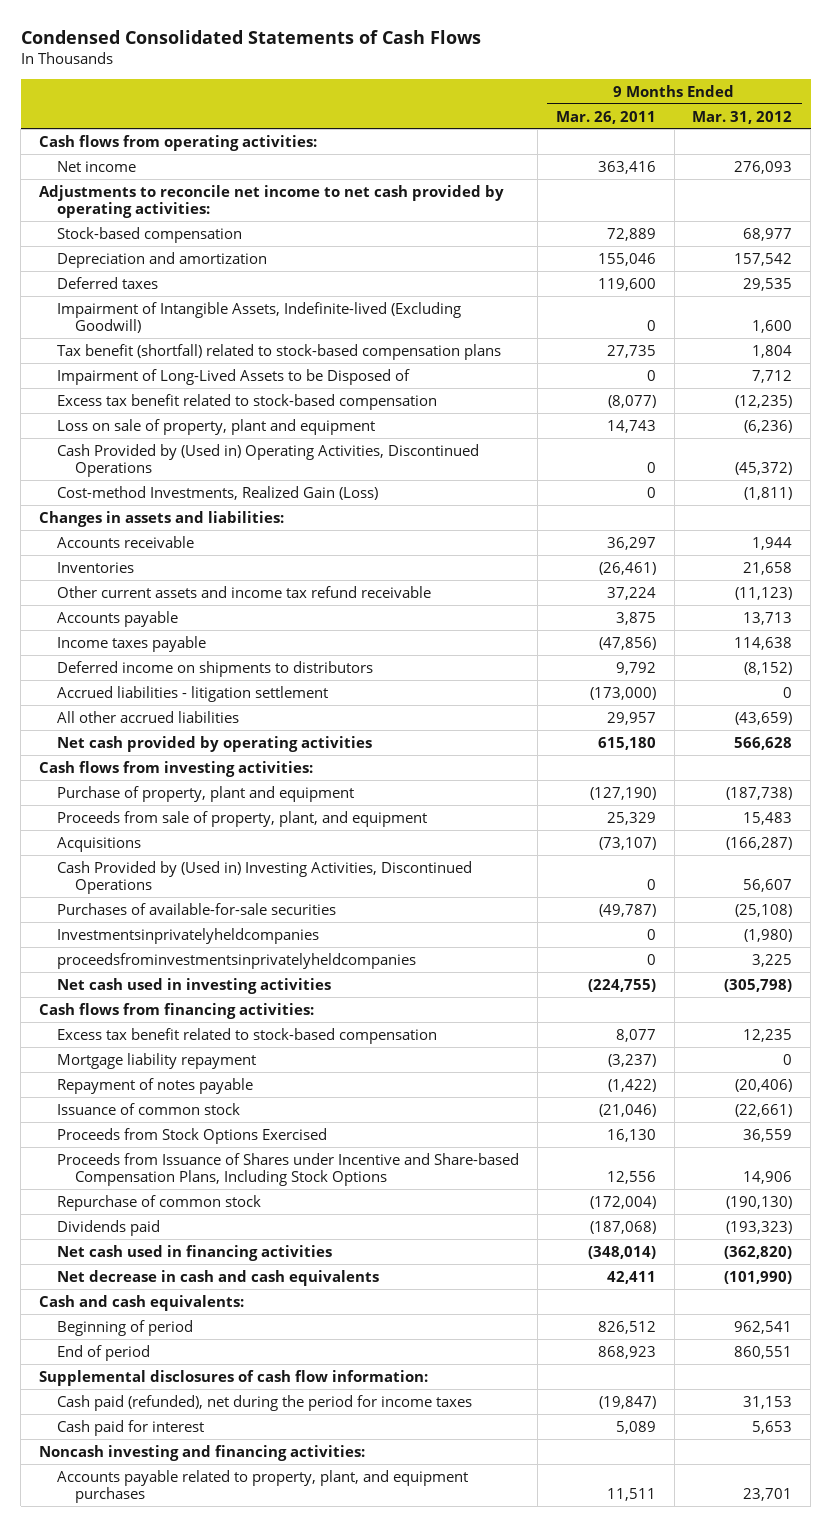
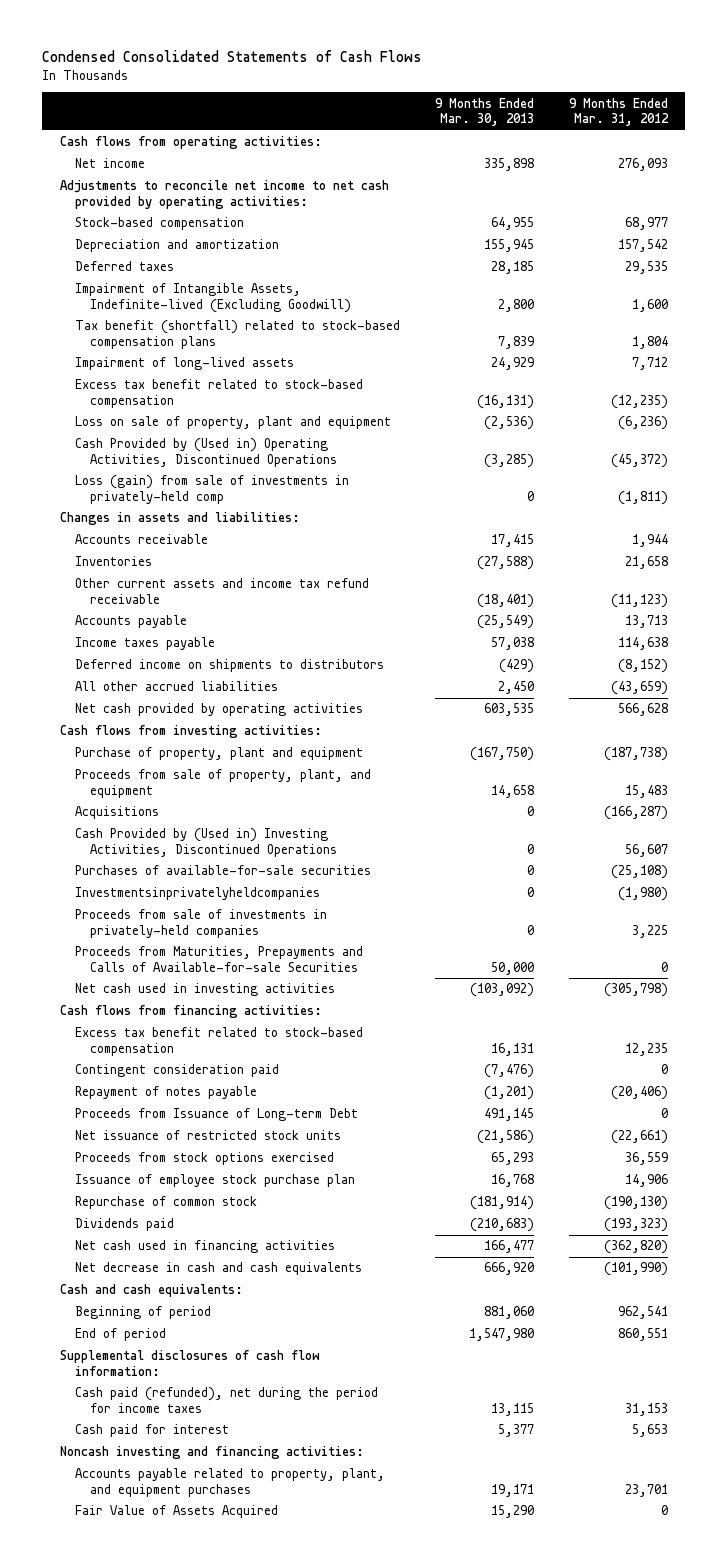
- | 9 Months Ended Mar. 26, 2011 | 9 Months Ended Mar. 31, 2012
+ | 9 Months Ended Mar. 30, 2013 | 9 Months Ended Mar. 31, 2012
- Impairment of Long-Lived Assets to be Disposed of | 0 | 7,712
+ Impairment of long-lived assets | 24,929 | 7,712
- Cost-method Investments, Realized Gain (Loss) | 0 | (1,811)
+ Loss (gain) from sale of investments in privately-held comp | 0 | (1,811)
- Accrued liabilities - litigation settlement | (173,000) | 0
- proceedsfrominvestmentsinprivatelyheldcompanies | 0 | 3,225
+ Proceeds from sale of investments in privately-held companies | 0 | 3,225
+ Proceeds from Maturities, Prepayments and Calls of Available-for-sale Securities | 50,000 | 0
- Mortgage liability repayment | (3,237) | 0
+ Contingent consideration paid | (7,476) | 0
- Issuance of common stock | (21,046) | (22,661)
- Proceeds from Stock Options Exercised | 16,130 | 36,559
- Proceeds from Issuance of Shares under Incentive and Share-based Compensation Plans, Including Stock Options | 12,556 | 14,906
+ Proceeds from Issuance of Long-term Debt | 491,145 | 0
+ Net issuance of restricted stock units | (21,586) | (22,661)
+ Proceeds from stock options exercised | 65,293 | 36,559
+ Issuance of employee stock purchase plan | 16,768 | 14,906
+ Fair Value of Assets Acquired | 15,290 | 0

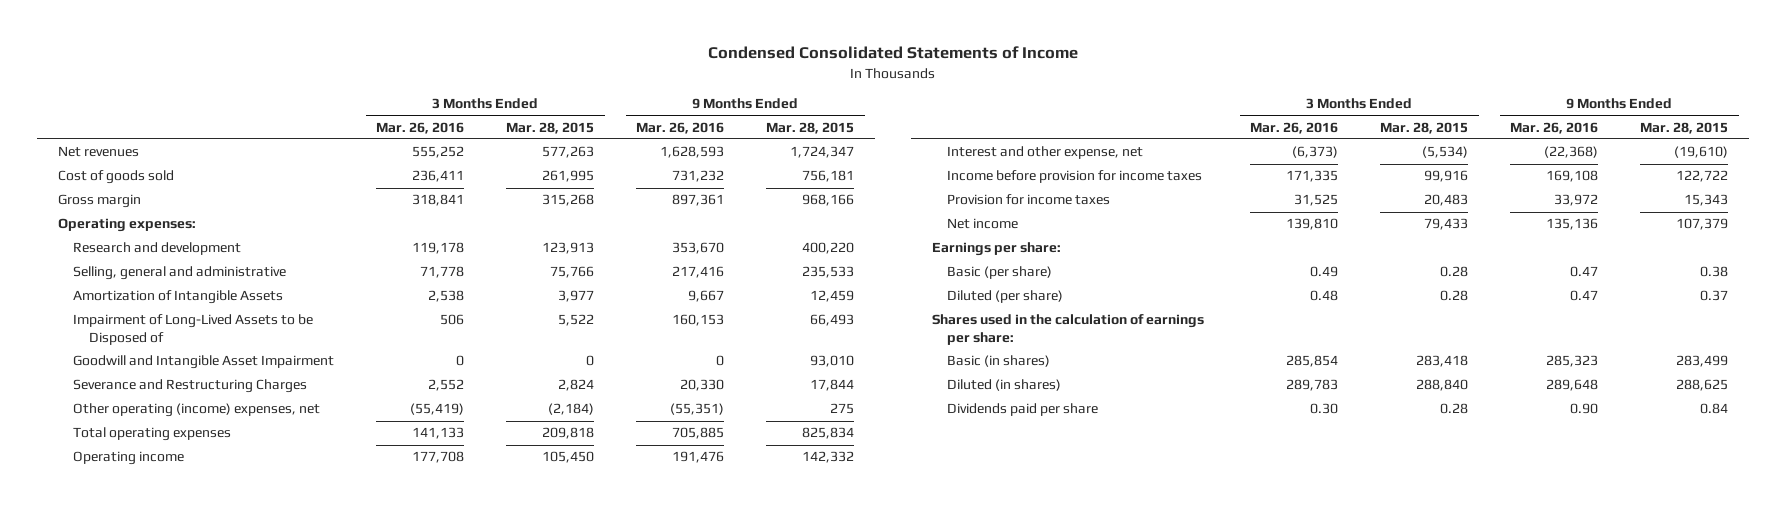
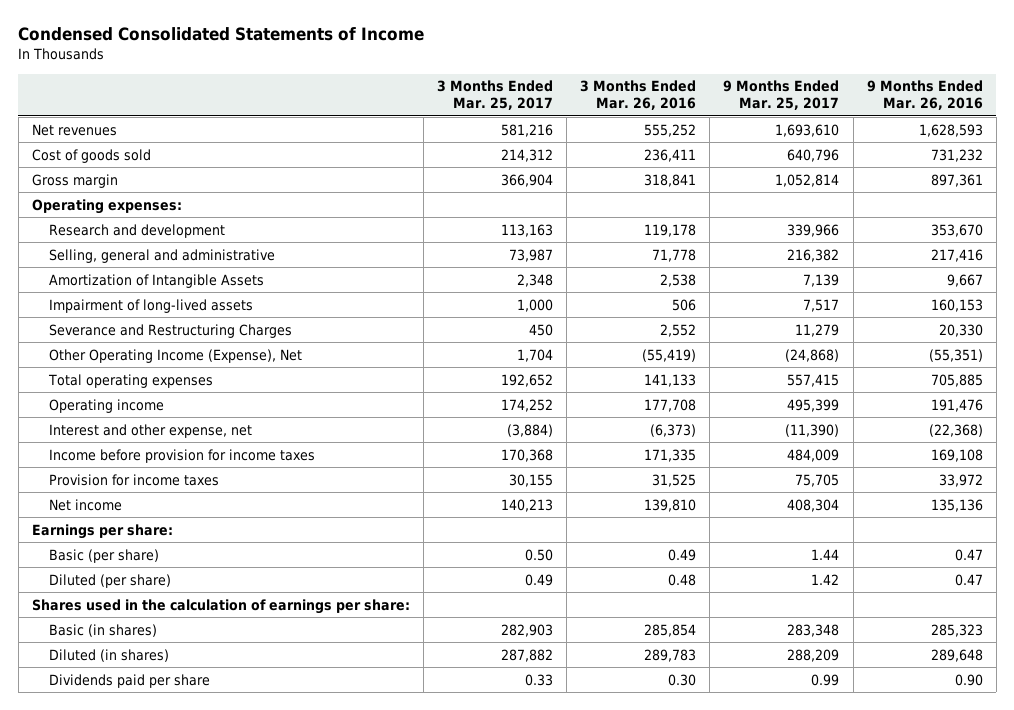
- | 3 Months Ended Mar. 26, 2016 | 3 Months Ended Mar. 28, 2015 | 9 Months Ended Mar. 26, 2016 | 9 Months Ended Mar. 28, 2015
+ | 3 Months Ended Mar. 25, 2017 | 3 Months Ended Mar. 26, 2016 | 9 Months Ended Mar. 25, 2017 | 9 Months Ended Mar. 26, 2016
- Impairment of Long-Lived Assets to be Disposed of | 506 | 5,522 | 160,153 | 66,493
- Goodwill and Intangible Asset Impairment | 0 | 0 | 0 | 93,010
+ Impairment of long-lived assets | 1,000 | 506 | 7,517 | 160,153
- Other operating (income) expenses, net | (55,419) | (2,184) | (55,351) | 275
+ Other Operating Income (Expense), Net | 1,704 | (55,419) | (24,868) | (55,351)

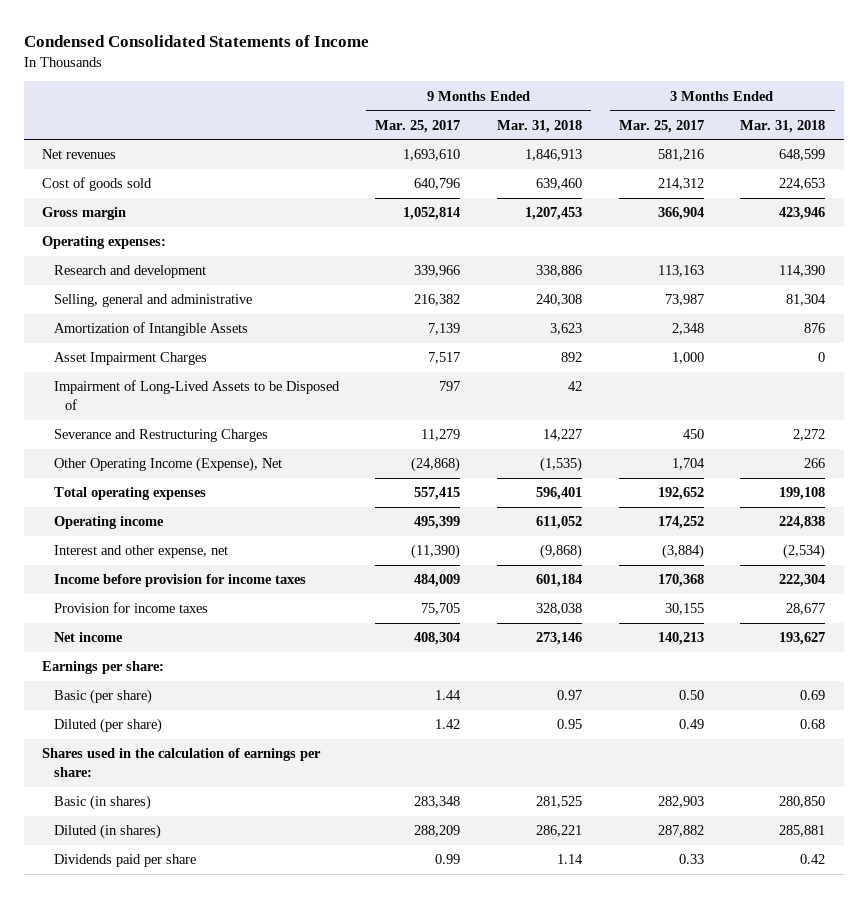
- | 3 Months Ended Mar. 25, 2017 | 3 Months Ended Mar. 26, 2016 | 9 Months Ended Mar. 25, 2017 | 9 Months Ended Mar. 26, 2016
+ | 9 Months Ended Mar. 25, 2017 | 9 Months Ended Mar. 31, 2018 | 3 Months Ended Mar. 25, 2017 | 3 Months Ended Mar. 31, 2018
- Impairment of long-lived assets | 1,000 | 506 | 7,517 | 160,153
+ Asset Impairment Charges | 7,517 | 892 | 1,000 | 0
+ Impairment of Long-Lived Assets to be Disposed of | 797 | 42 | |

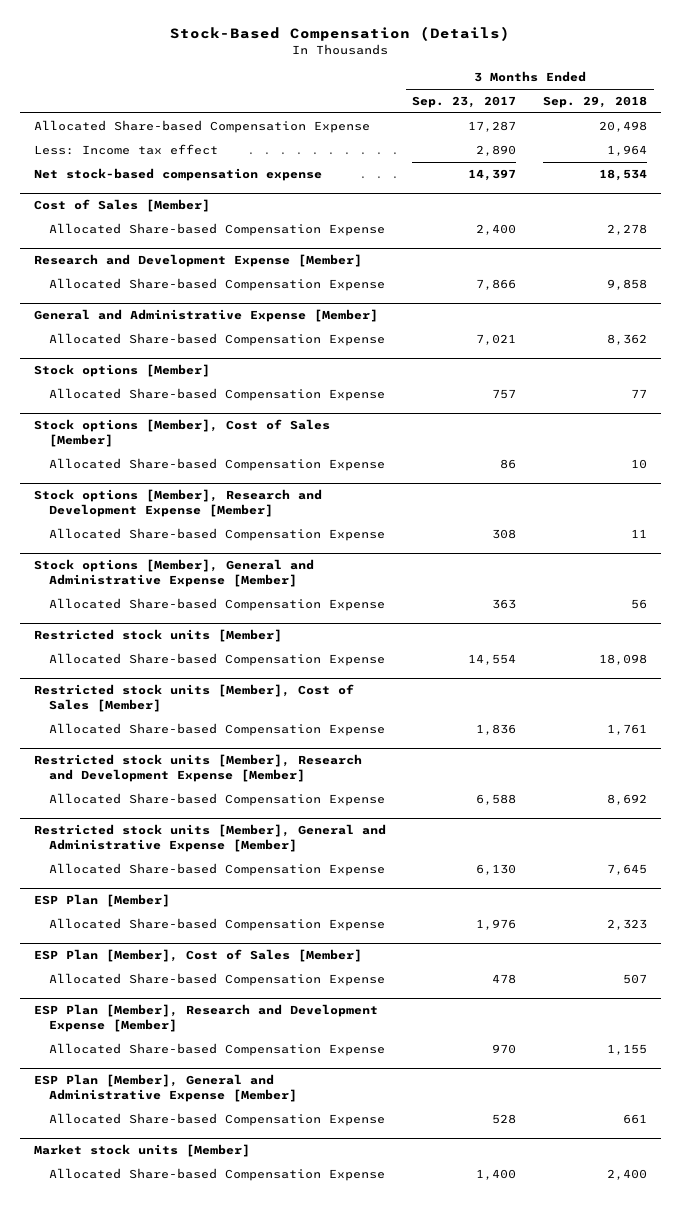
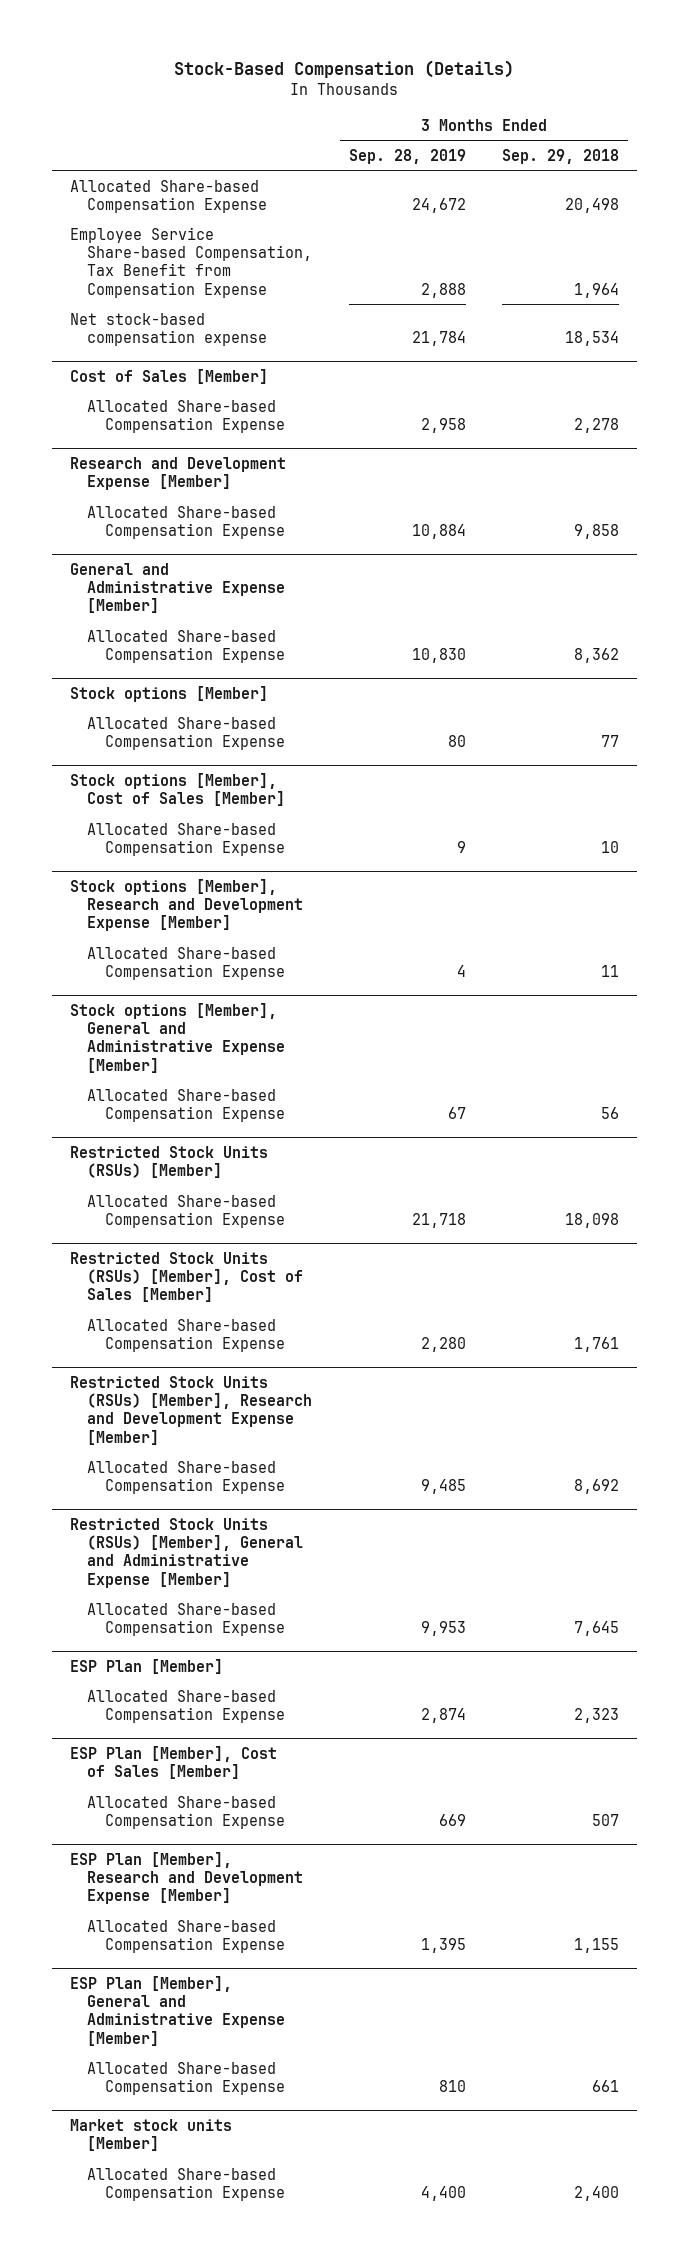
- | 3 Months Ended Sep. 23, 2017 | 3 Months Ended Sep. 29, 2018
+ | 3 Months Ended Sep. 28, 2019 | 3 Months Ended Sep. 29, 2018
- Less: Income tax effect | 2,890 | 1,964
+ Employee Service Share-based Compensation, Tax Benefit from Compensation Expense | 2,888 | 1,964
- Restricted stock units [Member]
+ Restricted Stock Units (RSUs) [Member]
- Restricted stock units [Member], Cost of Sales [Member]
+ Restricted Stock Units (RSUs) [Member], Cost of Sales [Member]
- Restricted stock units [Member], Research and Development Expense [Member]
+ Restricted Stock Units (RSUs) [Member], Research and Development Expense [Member]
- Restricted stock units [Member], General and Administrative Expense [Member]
+ Restricted Stock Units (RSUs) [Member], General and Administrative Expense [Member]

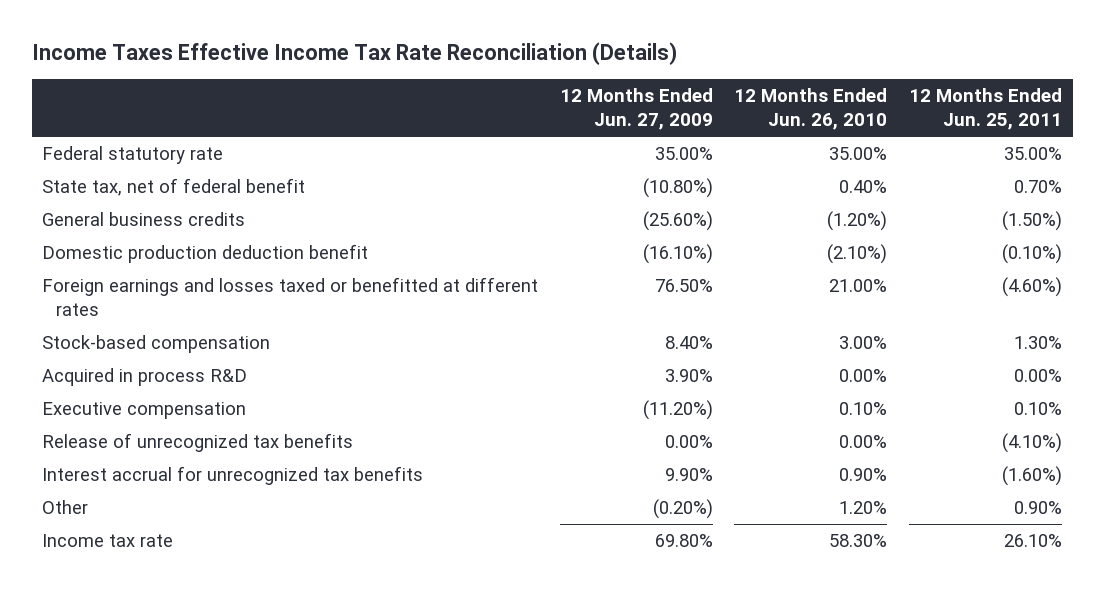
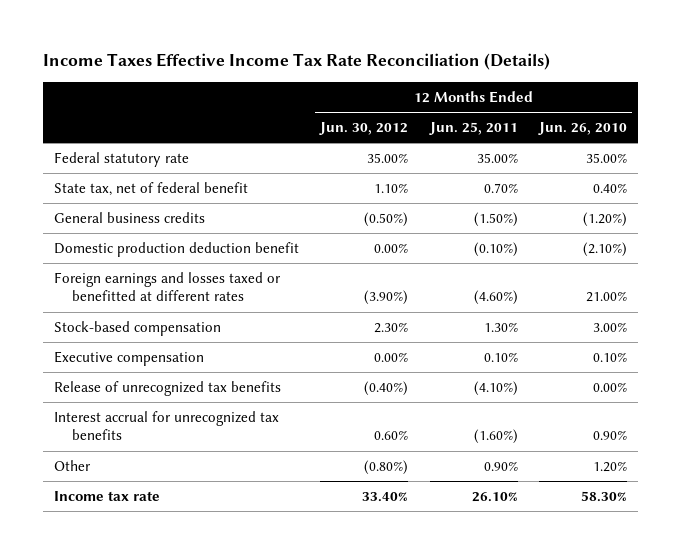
- | 12 Months Ended Jun. 27, 2009 | 12 Months Ended Jun. 26, 2010 | 12 Months Ended Jun. 25, 2011
+ | 12 Months Ended Jun. 30, 2012 | 12 Months Ended Jun. 25, 2011 | 12 Months Ended Jun. 26, 2010
- Acquired in process R&D | 3.90% | 0.00% | 0.00%

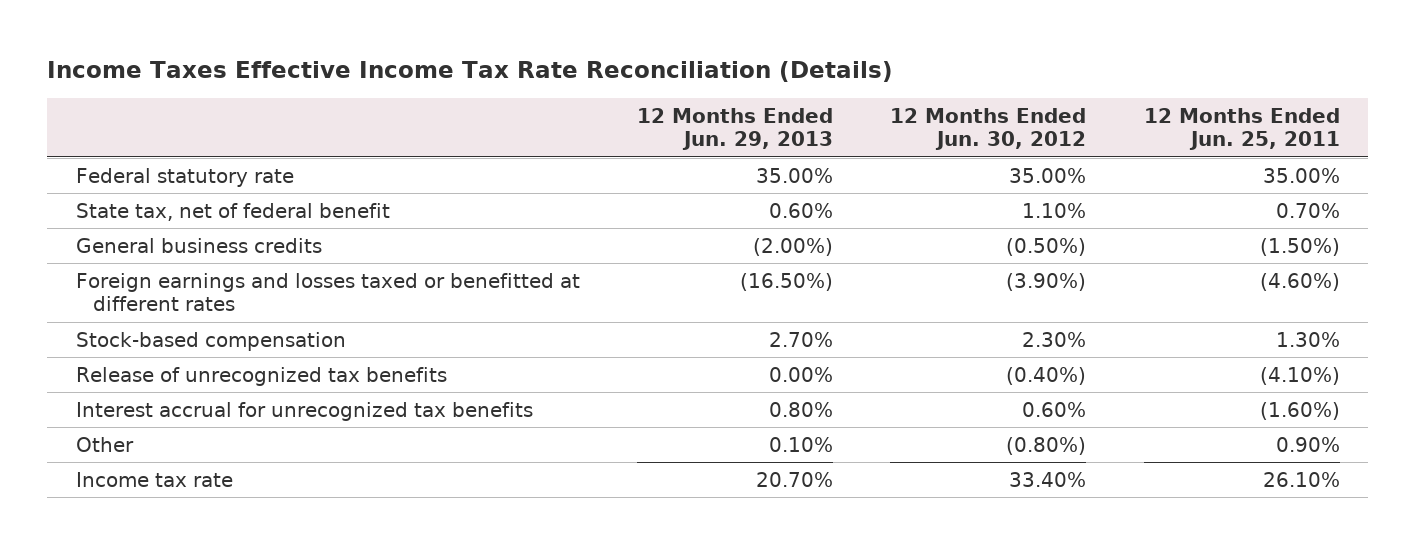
- | 12 Months Ended Jun. 30, 2012 | 12 Months Ended Jun. 25, 2011 | 12 Months Ended Jun. 26, 2010
+ | 12 Months Ended Jun. 29, 2013 | 12 Months Ended Jun. 30, 2012 | 12 Months Ended Jun. 25, 2011
- Domestic production deduction benefit | 0.00% | (0.10%) | (2.10%)
- Executive compensation | 0.00% | 0.10% | 0.10%

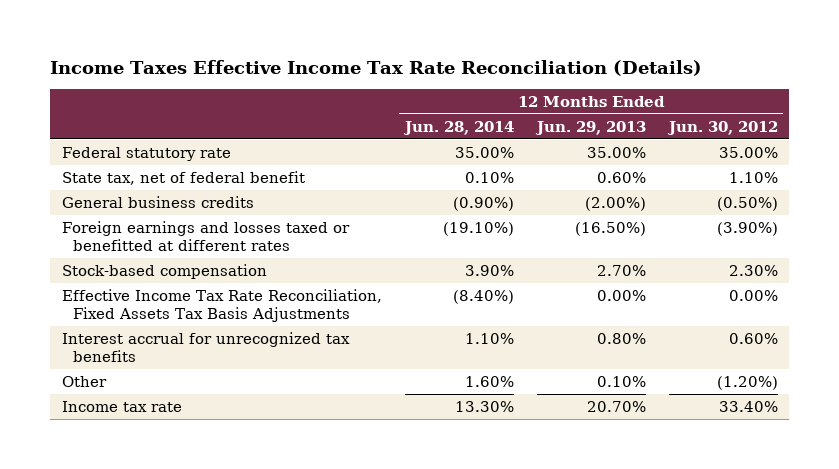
- | 12 Months Ended Jun. 29, 2013 | 12 Months Ended Jun. 30, 2012 | 12 Months Ended Jun. 25, 2011
+ | 12 Months Ended Jun. 28, 2014 | 12 Months Ended Jun. 29, 2013 | 12 Months Ended Jun. 30, 2012
- Release of unrecognized tax benefits | 0.00% | (0.40%) | (4.10%)
+ Effective Income Tax Rate Reconciliation, Fixed Assets Tax Basis Adjustments | (8.40%) | 0.00% | 0.00%
- Other | 0.10% | (0.80%) | 0.90%
+ Other | 1.60% | 0.10% | (1.20%)

